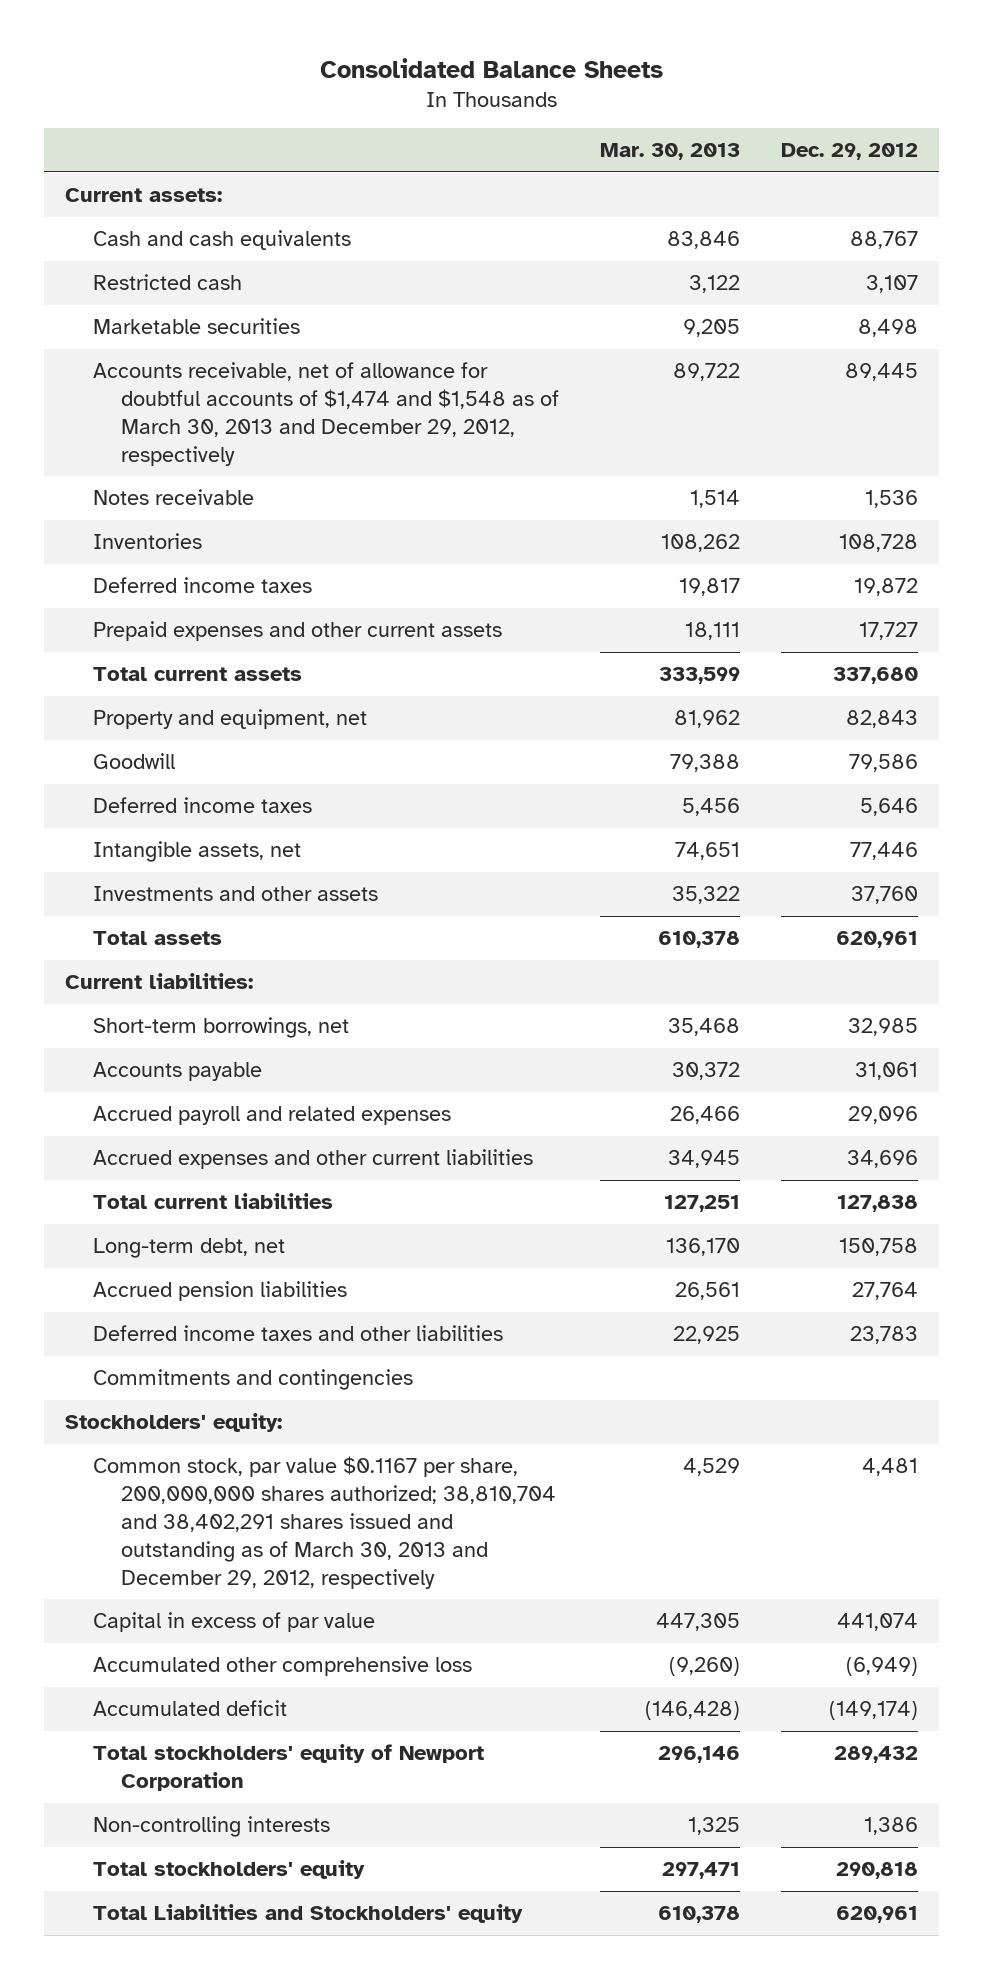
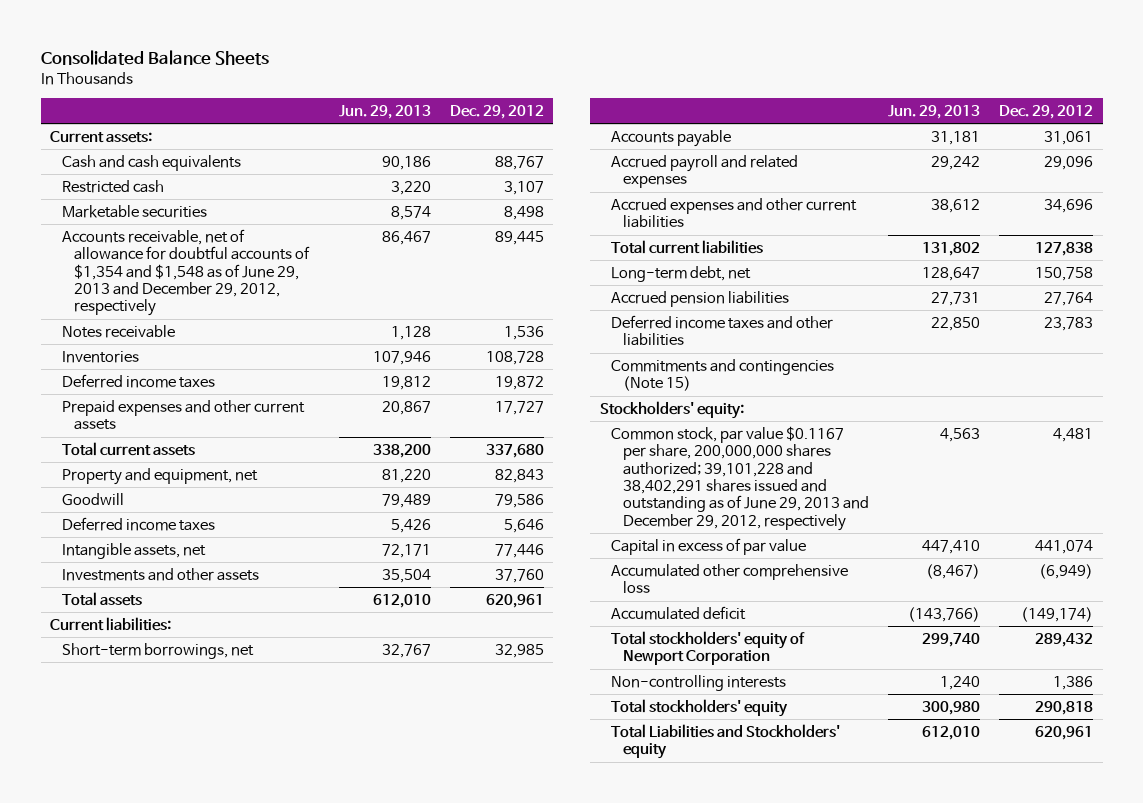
- | Mar. 30, 2013 | Dec. 29, 2012
+ | Jun. 29, 2013 | Dec. 29, 2012
- Accounts receivable, net of allowance for doubtful accounts of $1,474 and $1,548 as of March 30, 2013 and December 29, 2012, respectively | 89,722 | 89,445
+ Accounts receivable, net of allowance for doubtful accounts of $1,354 and $1,548 as of June 29, 2013 and December 29, 2012, respectively | 86,467 | 89,445
- Commitments and contingencies
+ Commitments and contingencies (Note 15)
- Common stock, par value $0.1167 per share, 200,000,000 shares authorized; 38,810,704 and 38,402,291 shares issued and outstanding as of March 30, 2013 and December 29, 2012, respectively | 4,529 | 4,481
+ Common stock, par value $0.1167 per share, 200,000,000 shares authorized; 39,101,228 and 38,402,291 shares issued and outstanding as of June 29, 2013 and December 29, 2012, respectively | 4,563 | 4,481

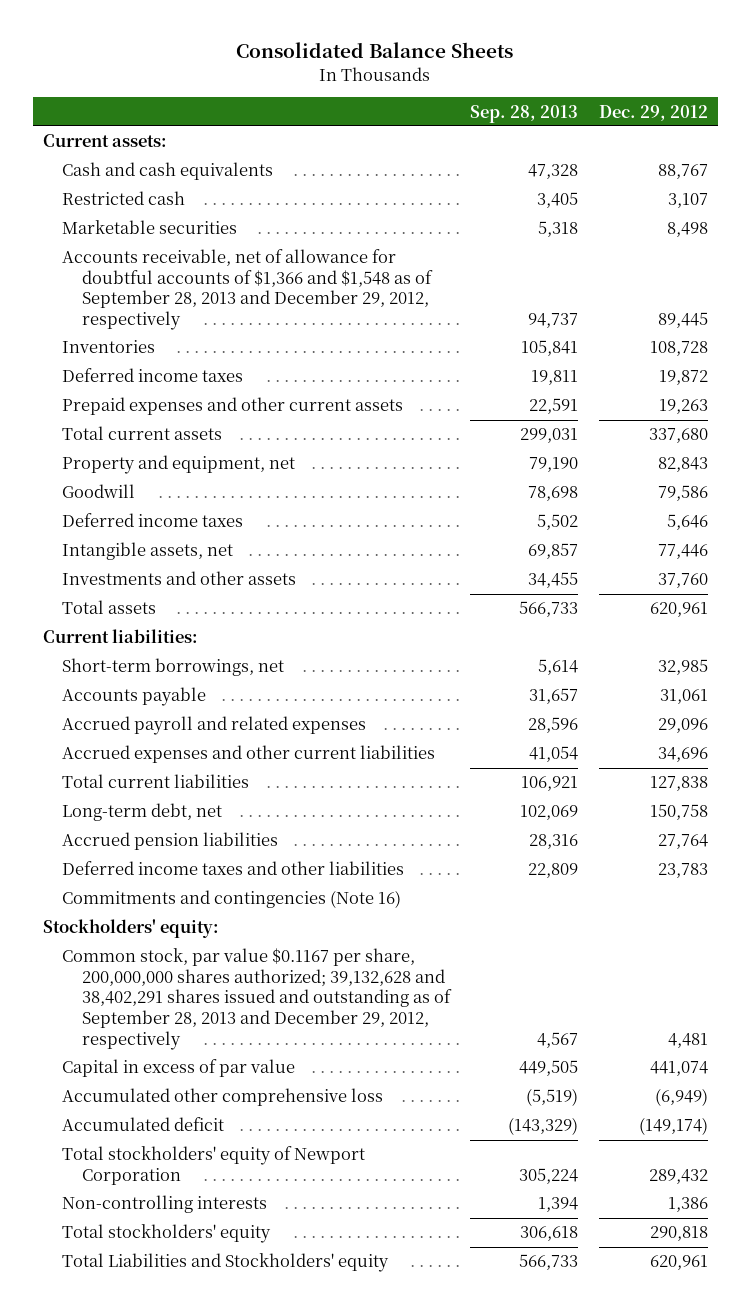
- | Jun. 29, 2013 | Dec. 29, 2012
+ | Sep. 28, 2013 | Dec. 29, 2012
- Accounts receivable, net of allowance for doubtful accounts of $1,354 and $1,548 as of June 29, 2013 and December 29, 2012, respectively | 86,467 | 89,445
- Notes receivable | 1,128 | 1,536
+ Accounts receivable, net of allowance for doubtful accounts of $1,366 and $1,548 as of September 28, 2013 and December 29, 2012, respectively | 94,737 | 89,445
- Prepaid expenses and other current assets | 20,867 | 17,727
+ Prepaid expenses and other current assets | 22,591 | 19,263
- Commitments and contingencies (Note 15)
+ Commitments and contingencies (Note 16)
- Common stock, par value $0.1167 per share, 200,000,000 shares authorized; 39,101,228 and 38,402,291 shares issued and outstanding as of June 29, 2013 and December 29, 2012, respectively | 4,563 | 4,481
+ Common stock, par value $0.1167 per share, 200,000,000 shares authorized; 39,132,628 and 38,402,291 shares issued and outstanding as of September 28, 2013 and December 29, 2012, respectively | 4,567 | 4,481

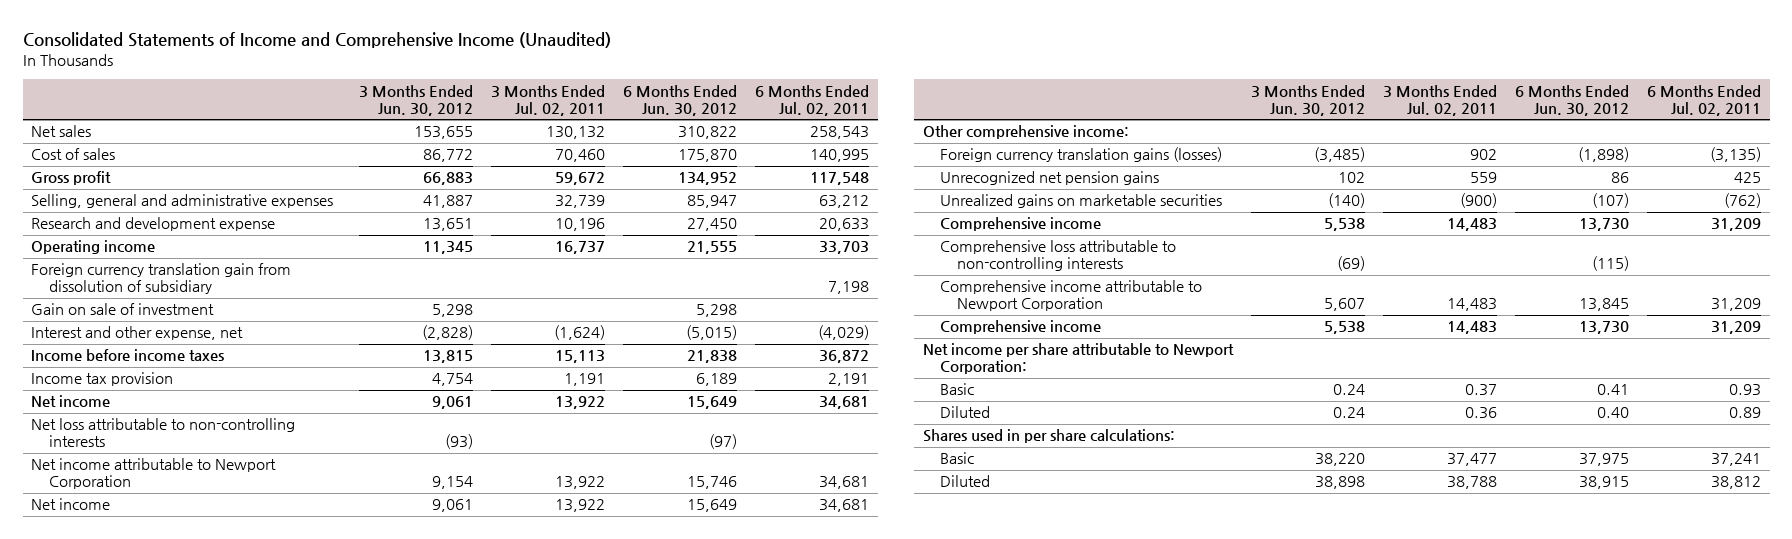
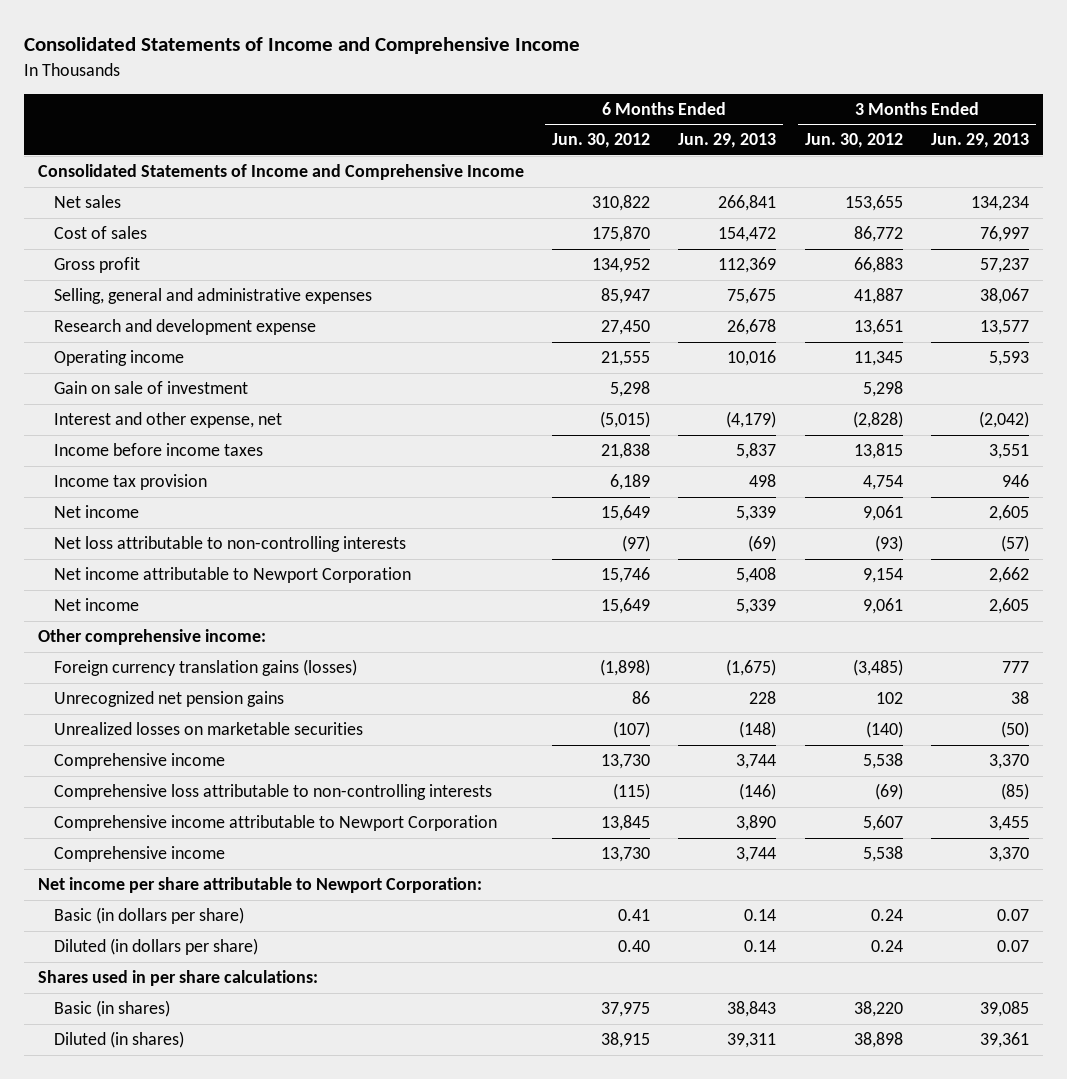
- Consolidated Statements of Income and Comprehensive Income (Unaudited)
+ Consolidated Statements of Income and Comprehensive Income
- | 3 Months Ended Jun. 30, 2012 | 3 Months Ended Jul. 02, 2011 | 6 Months Ended Jun. 30, 2012 | 6 Months Ended Jul. 02, 2011
+ | 6 Months Ended Jun. 30, 2012 | 6 Months Ended Jun. 29, 2013 | 3 Months Ended Jun. 30, 2012 | 3 Months Ended Jun. 29, 2013
+ Consolidated Statements of Income and Comprehensive Income
- Foreign currency translation gain from dissolution of subsidiary | | | | 7,198
- Unrealized gains on marketable securities | (140) | (900) | (107) | (762)
+ Unrealized losses on marketable securities | (107) | (148) | (140) | (50)
- Basic | 0.24 | 0.37 | 0.41 | 0.93
- Diluted | 0.24 | 0.36 | 0.40 | 0.89
+ Basic (in dollars per share) | 0.41 | 0.14 | 0.24 | 0.07
+ Diluted (in dollars per share) | 0.40 | 0.14 | 0.24 | 0.07
- Basic | 38,220 | 37,477 | 37,975 | 37,241
- Diluted | 38,898 | 38,788 | 38,915 | 38,812
+ Basic (in shares) | 37,975 | 38,843 | 38,220 | 39,085
+ Diluted (in shares) | 38,915 | 39,311 | 38,898 | 39,361

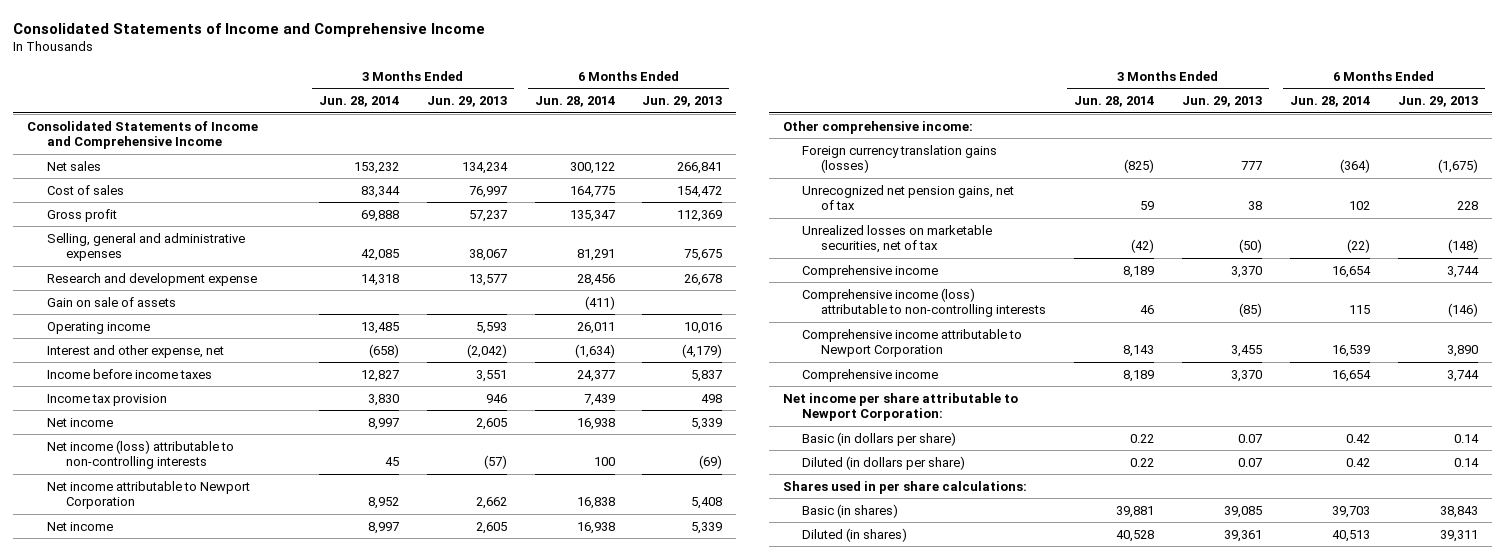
- | 6 Months Ended Jun. 30, 2012 | 6 Months Ended Jun. 29, 2013 | 3 Months Ended Jun. 30, 2012 | 3 Months Ended Jun. 29, 2013
+ | 3 Months Ended Jun. 28, 2014 | 3 Months Ended Jun. 29, 2013 | 6 Months Ended Jun. 28, 2014 | 6 Months Ended Jun. 29, 2013
+ Gain on sale of assets | | | (411) |
- Gain on sale of investment | 5,298 | | 5,298 |
- Net loss attributable to non-controlling interests | (97) | (69) | (93) | (57)
+ Net income (loss) attributable to non-controlling interests | 45 | (57) | 100 | (69)
- Unrecognized net pension gains | 86 | 228 | 102 | 38
- Unrealized losses on marketable securities | (107) | (148) | (140) | (50)
+ Unrecognized net pension gains, net of tax | 59 | 38 | 102 | 228
+ Unrealized losses on marketable securities, net of tax | (42) | (50) | (22) | (148)
- Comprehensive loss attributable to non-controlling interests | (115) | (146) | (69) | (85)
+ Comprehensive income (loss) attributable to non-controlling interests | 46 | (85) | 115 | (146)

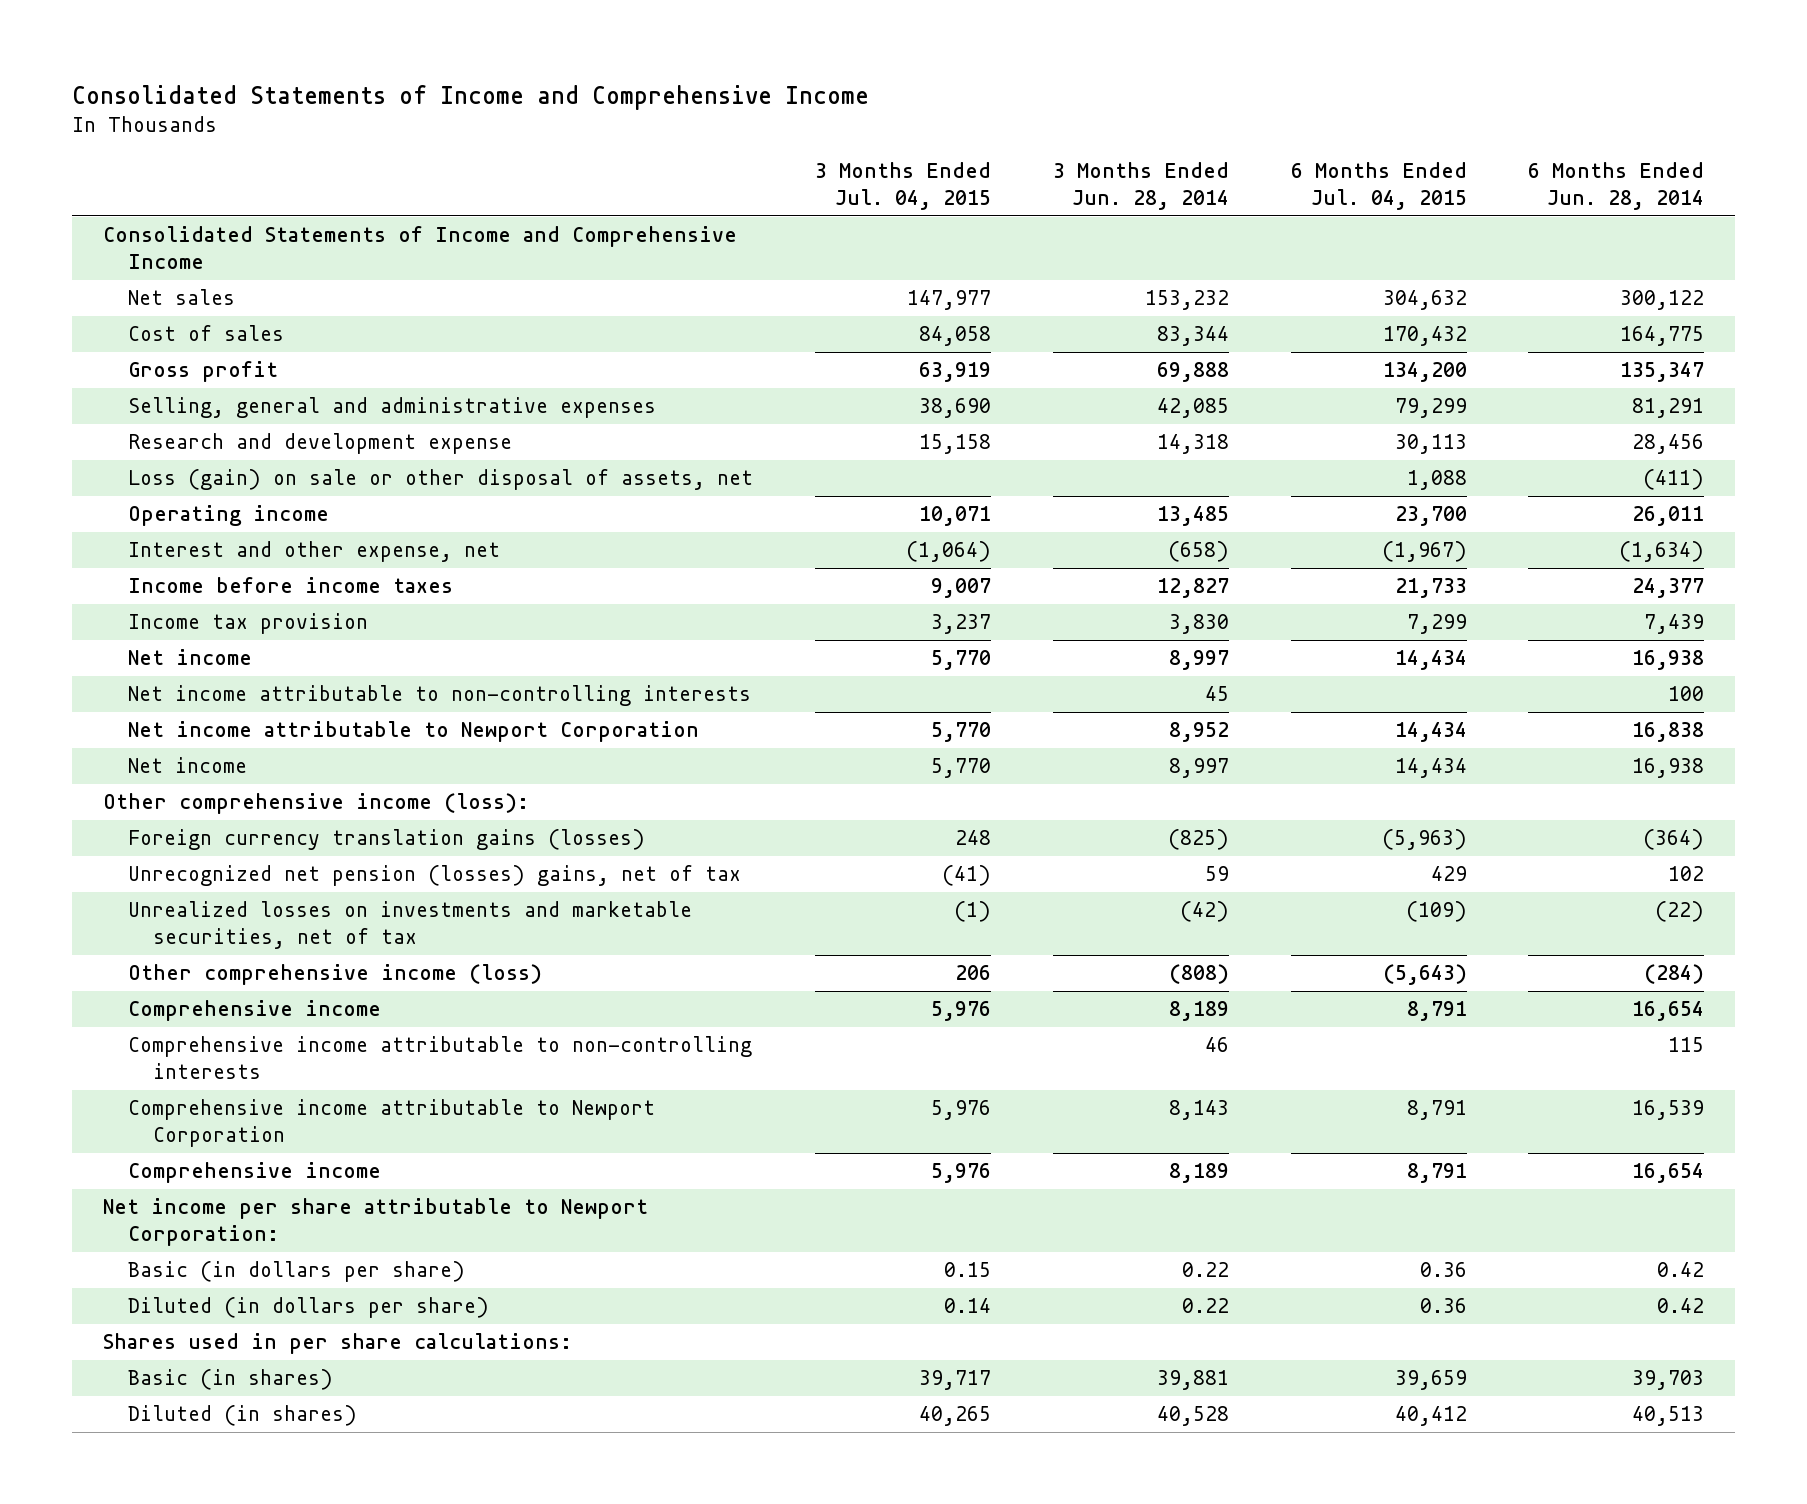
- | 3 Months Ended Jun. 28, 2014 | 3 Months Ended Jun. 29, 2013 | 6 Months Ended Jun. 28, 2014 | 6 Months Ended Jun. 29, 2013
+ | 3 Months Ended Jul. 04, 2015 | 3 Months Ended Jun. 28, 2014 | 6 Months Ended Jul. 04, 2015 | 6 Months Ended Jun. 28, 2014
- Gain on sale of assets | | | (411) |
+ Loss (gain) on sale or other disposal of assets, net | | | 1,088 | (411)
- Net income (loss) attributable to non-controlling interests | 45 | (57) | 100 | (69)
+ Net income attributable to non-controlling interests | | 45 | | 100
- Other comprehensive income:
+ Other comprehensive income (loss):
- Unrecognized net pension gains, net of tax | 59 | 38 | 102 | 228
- Unrealized losses on marketable securities, net of tax | (42) | (50) | (22) | (148)
+ Unrecognized net pension (losses) gains, net of tax | (41) | 59 | 429 | 102
+ Unrealized losses on investments and marketable securities, net of tax | (1) | (42) | (109) | (22)
+ Other comprehensive income (loss) | 206 | (808) | (5,643) | (284)
- Comprehensive income (loss) attributable to non-controlling interests | 46 | (85) | 115 | (146)
+ Comprehensive income attributable to non-controlling interests | | 46 | | 115

